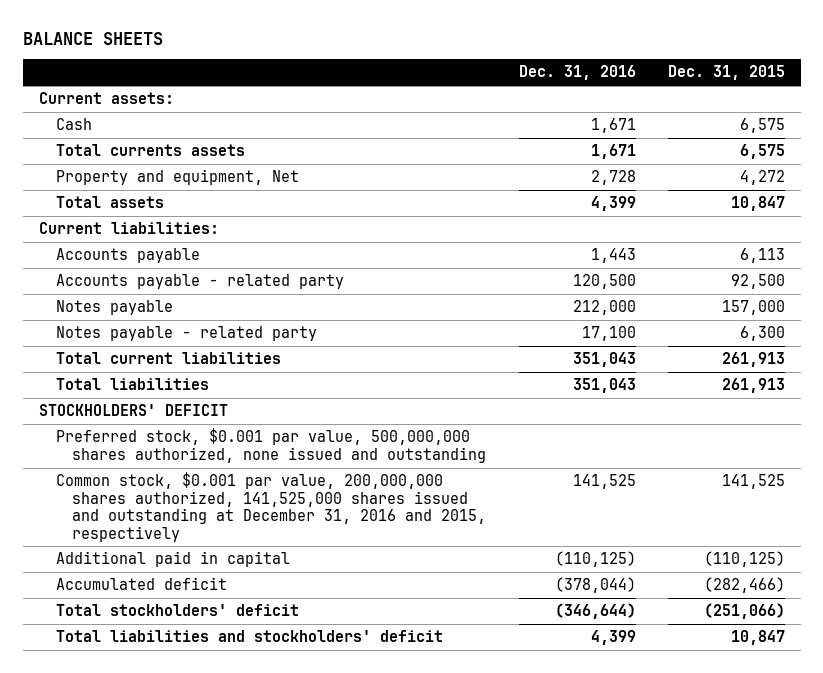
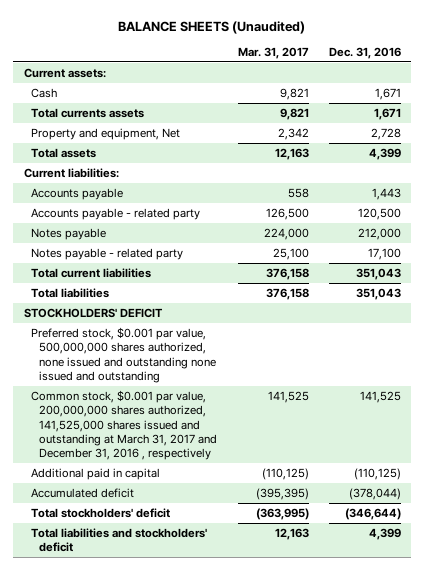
- BALANCE SHEETS
+ BALANCE SHEETS (Unaudited)
- | Dec. 31, 2016 | Dec. 31, 2015
+ | Mar. 31, 2017 | Dec. 31, 2016
- Preferred stock, $0.001 par value, 500,000,000 shares authorized, none issued and outstanding
- Common stock, $0.001 par value, 200,000,000 shares authorized, 141,525,000 shares issued and outstanding at December 31, 2016 and 2015, respectively | 141,525 | 141,525
+ Preferred stock, $0.001 par value, 500,000,000 shares authorized, none issued and outstanding none issued and outstanding
+ Common stock, $0.001 par value, 200,000,000 shares authorized, 141,525,000 shares issued and outstanding at March 31, 2017 and December 31, 2016 , respectively | 141,525 | 141,525

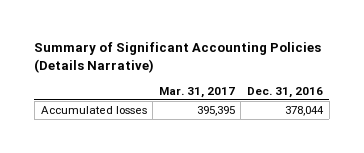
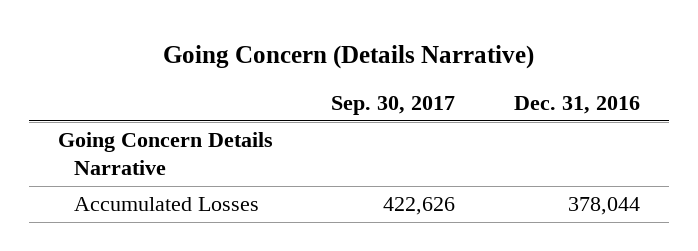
- Summary of Significant Accounting Policies (Details Narrative)
+ Going Concern (Details Narrative)
- | Mar. 31, 2017 | Dec. 31, 2016
+ | Sep. 30, 2017 | Dec. 31, 2016
- Accumulated losses | 395,395 | 378,044
+ Going Concern Details Narrative
+ Accumulated Losses | 422,626 | 378,044

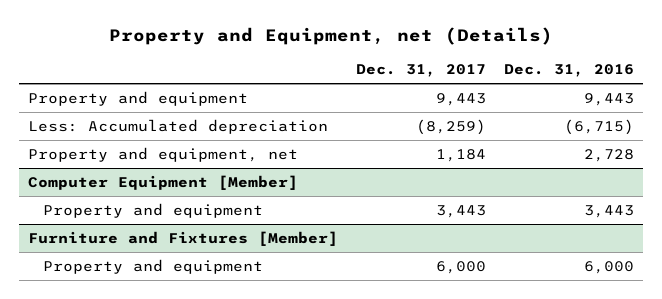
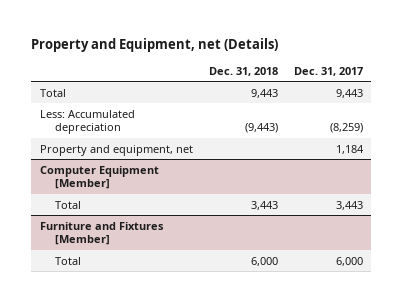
- | Dec. 31, 2017 | Dec. 31, 2016
+ | Dec. 31, 2018 | Dec. 31, 2017
- Property and equipment | 9,443 | 9,443
+ Total | 9,443 | 9,443
@ Computer Equipment [Member]
- Property and equipment | 3,443 | 3,443
+ Total | 3,443 | 3,443
@ Furniture and Fixtures [Member]
- Property and equipment | 6,000 | 6,000
+ Total | 6,000 | 6,000

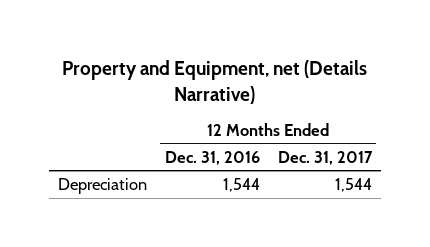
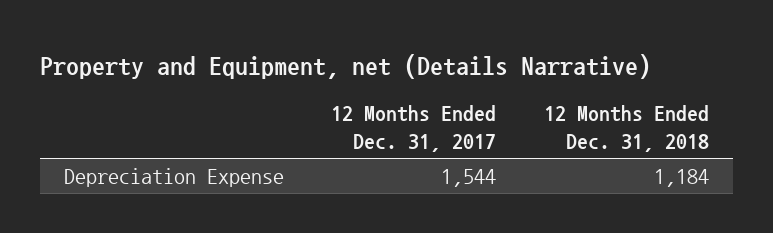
- | 12 Months Ended Dec. 31, 2016 | 12 Months Ended Dec. 31, 2017
+ | 12 Months Ended Dec. 31, 2017 | 12 Months Ended Dec. 31, 2018
- Depreciation | 1,544 | 1,544
+ Depreciation Expense | 1,544 | 1,184

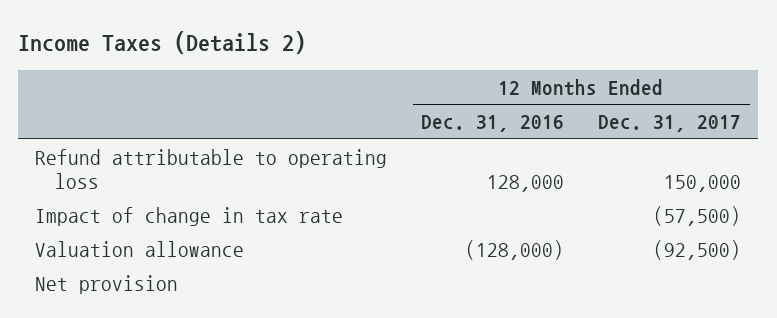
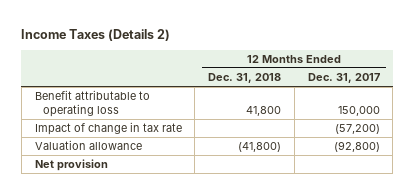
- | 12 Months Ended Dec. 31, 2016 | 12 Months Ended Dec. 31, 2017
+ | 12 Months Ended Dec. 31, 2018 | 12 Months Ended Dec. 31, 2017
- Refund attributable to operating loss | 128,000 | 150,000
- Impact of change in tax rate | | (57,500)
- Valuation allowance | (128,000) | (92,500)
+ Benefit attributable to operating loss | 41,800 | 150,000
+ Impact of change in tax rate | | (57,200)
+ Valuation allowance | (41,800) | (92,800)

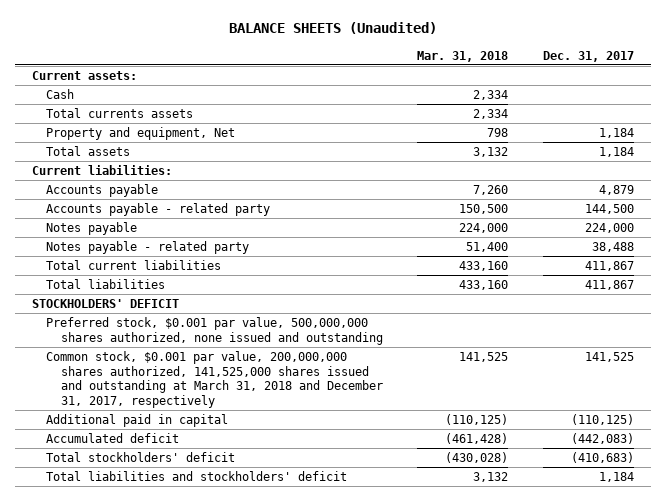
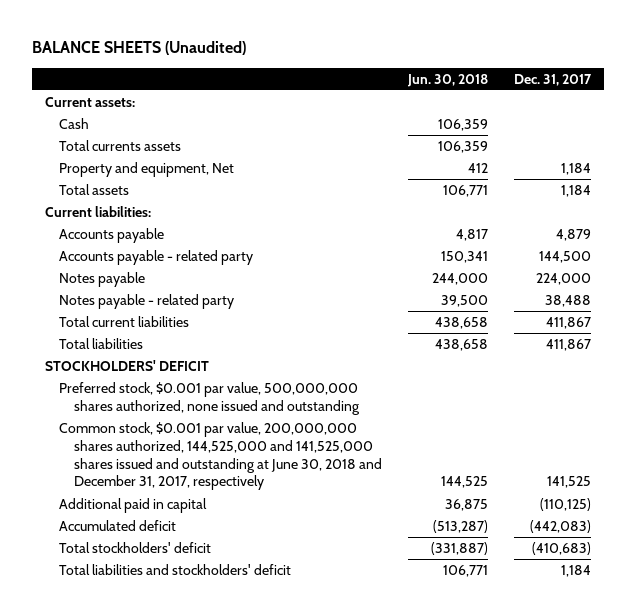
- | Mar. 31, 2018 | Dec. 31, 2017
+ | Jun. 30, 2018 | Dec. 31, 2017
- Common stock, $0.001 par value, 200,000,000 shares authorized, 141,525,000 shares issued and outstanding at March 31, 2018 and December 31, 2017, respectively | 141,525 | 141,525
+ Common stock, $0.001 par value, 200,000,000 shares authorized, 144,525,000 and 141,525,000 shares issued and outstanding at June 30, 2018 and December 31, 2017, respectively | 144,525 | 141,525

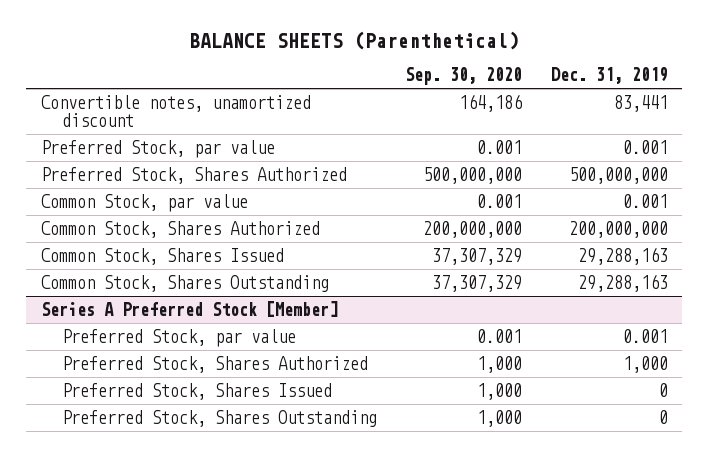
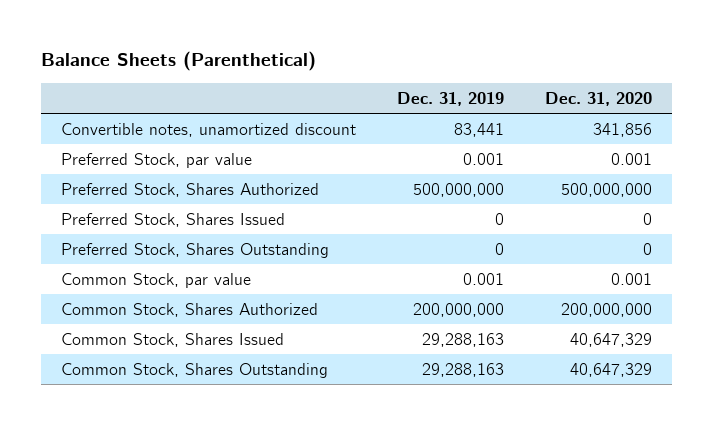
- BALANCE SHEETS (Parenthetical)
+ Balance Sheets (Parenthetical)
- | Sep. 30, 2020 | Dec. 31, 2019
+ | Dec. 31, 2019 | Dec. 31, 2020
+ Preferred Stock, Shares Issued | 0 | 0
+ Preferred Stock, Shares Outstanding | 0 | 0
- Series A Preferred Stock [Member]
- Preferred Stock, par value | 0.001 | 0.001
- Preferred Stock, Shares Authorized | 1,000 | 1,000
- Preferred Stock, Shares Issued | 1,000 | 0
- Preferred Stock, Shares Outstanding | 1,000 | 0

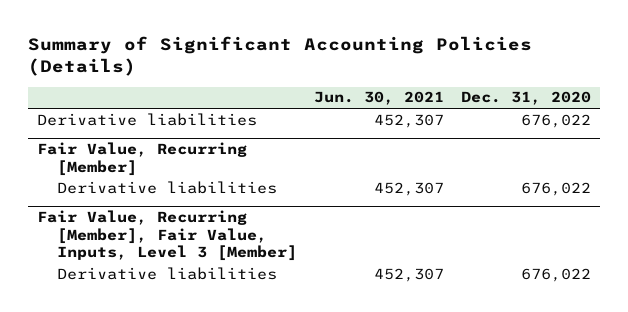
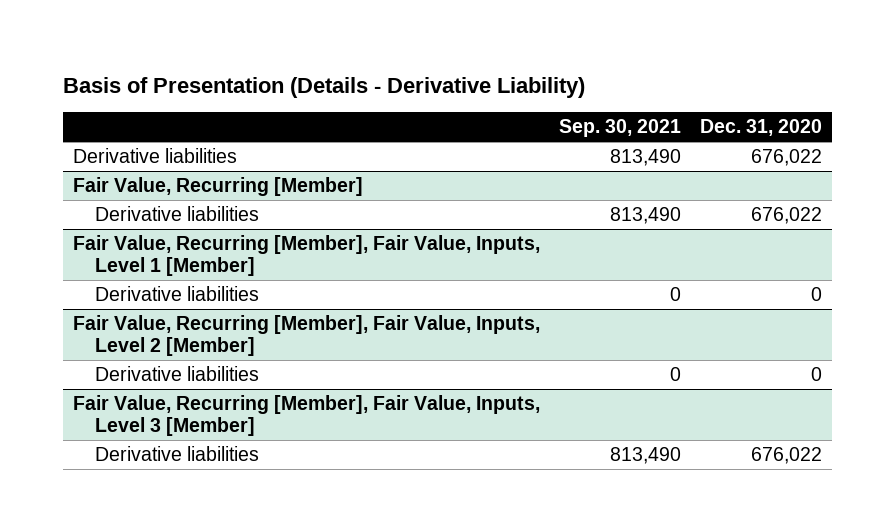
- Summary of Significant Accounting Policies (Details)
+ Basis of Presentation (Details - Derivative Liability)
- | Jun. 30, 2021 | Dec. 31, 2020
+ | Sep. 30, 2021 | Dec. 31, 2020
+ Fair Value, Recurring [Member], Fair Value, Inputs, Level 1 [Member]
+ Derivative liabilities | 0 | 0
+ Fair Value, Recurring [Member], Fair Value, Inputs, Level 2 [Member]
+ Derivative liabilities | 0 | 0

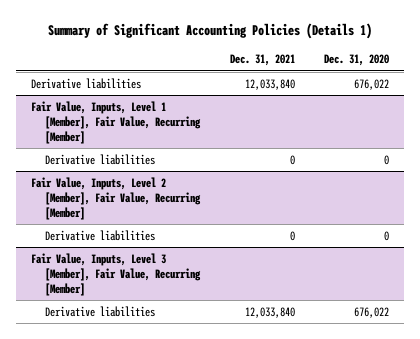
- Basis of Presentation (Details - Derivative Liability)
+ Summary of Significant Accounting Policies (Details 1)
- | Sep. 30, 2021 | Dec. 31, 2020
+ | Dec. 31, 2021 | Dec. 31, 2020
- Fair Value, Recurring [Member]
- Derivative liabilities | 813,490 | 676,022
- Fair Value, Recurring [Member], Fair Value, Inputs, Level 1 [Member]
+ Fair Value, Inputs, Level 1 [Member], Fair Value, Recurring [Member]
- Fair Value, Recurring [Member], Fair Value, Inputs, Level 2 [Member]
+ Fair Value, Inputs, Level 2 [Member], Fair Value, Recurring [Member]
- Fair Value, Recurring [Member], Fair Value, Inputs, Level 3 [Member]
+ Fair Value, Inputs, Level 3 [Member], Fair Value, Recurring [Member]

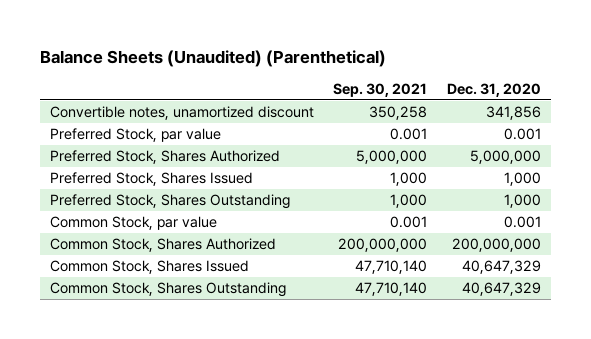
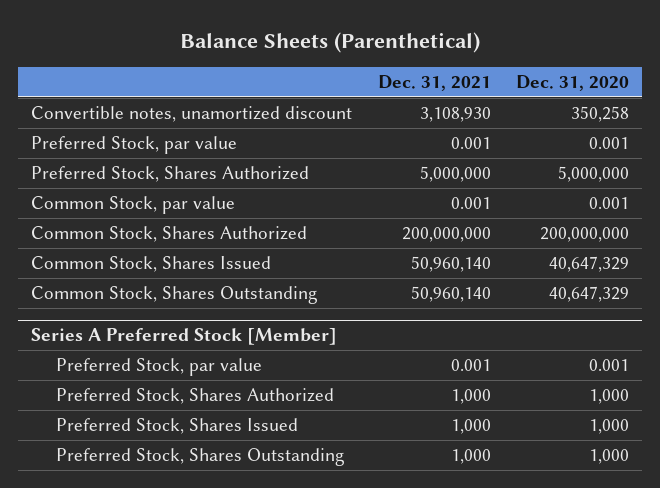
- Balance Sheets (Unaudited) (Parenthetical)
+ Balance Sheets (Parenthetical)
- | Sep. 30, 2021 | Dec. 31, 2020
+ | Dec. 31, 2021 | Dec. 31, 2020
- Convertible notes, unamortized discount | 350,258 | 341,856
+ Convertible notes, unamortized discount | 3,108,930 | 350,258
- Preferred Stock, Shares Issued | 1,000 | 1,000
- Preferred Stock, Shares Outstanding | 1,000 | 1,000
+ Series A Preferred Stock [Member]
+ Preferred Stock, par value | 0.001 | 0.001
+ Preferred Stock, Shares Authorized | 1,000 | 1,000
+ Preferred Stock, Shares Issued | 1,000 | 1,000
+ Preferred Stock, Shares Outstanding | 1,000 | 1,000

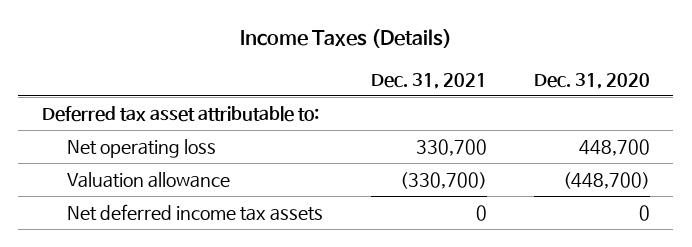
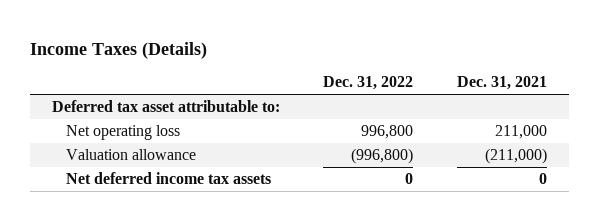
- | Dec. 31, 2021 | Dec. 31, 2020
+ | Dec. 31, 2022 | Dec. 31, 2021
- Net operating loss | 330,700 | 448,700
- Valuation allowance | (330,700) | (448,700)
+ Net operating loss | 996,800 | 211,000
+ Valuation allowance | (996,800) | (211,000)

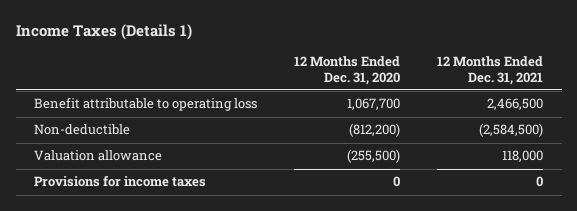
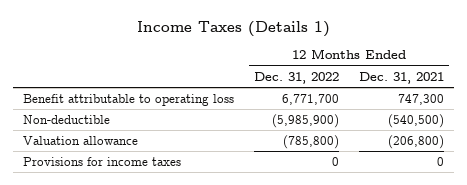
- | 12 Months Ended Dec. 31, 2020 | 12 Months Ended Dec. 31, 2021
+ | 12 Months Ended Dec. 31, 2022 | 12 Months Ended Dec. 31, 2021
- Benefit attributable to operating loss | 1,067,700 | 2,466,500
- Non-deductible | (812,200) | (2,584,500)
- Valuation allowance | (255,500) | 118,000
+ Benefit attributable to operating loss | 6,771,700 | 747,300
+ Non-deductible | (5,985,900) | (540,500)
+ Valuation allowance | (785,800) | (206,800)

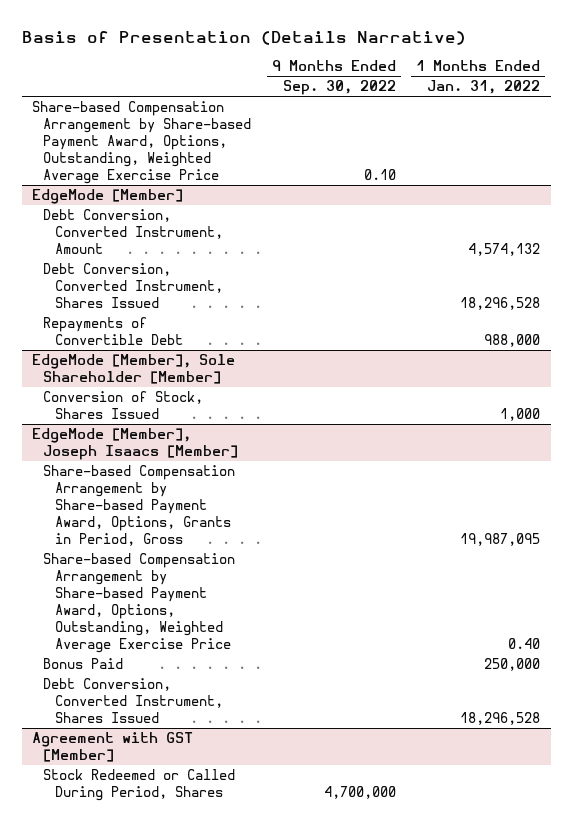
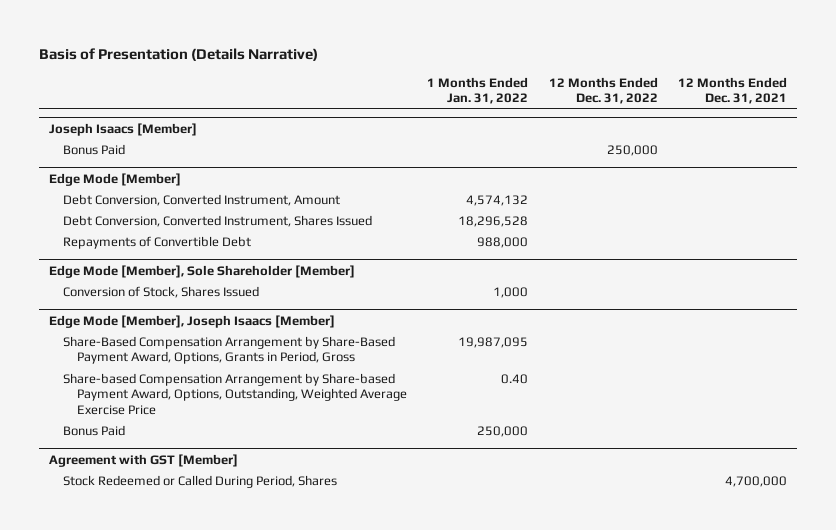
- | 9 Months Ended Sep. 30, 2022 | 1 Months Ended Jan. 31, 2022
+ | 1 Months Ended Jan. 31, 2022 | 12 Months Ended Dec. 31, 2022 | 12 Months Ended Dec. 31, 2021
- Share-based Compensation Arrangement by Share-based Payment Award, Options, Outstanding, Weighted Average Exercise Price | 0.10 |
- EdgeMode [Member]
+ Joseph Isaacs [Member]
+ Bonus Paid | | 250,000 |
+ Edge Mode [Member]
- EdgeMode [Member], Sole Shareholder [Member]
+ Edge Mode [Member], Sole Shareholder [Member]
- EdgeMode [Member], Joseph Isaacs [Member]
- Share-based Compensation Arrangement by Share-based Payment Award, Options, Grants in Period, Gross | | 19,987,095
+ Edge Mode [Member], Joseph Isaacs [Member]
+ Share-Based Compensation Arrangement by Share-Based Payment Award, Options, Grants in Period, Gross | 19,987,095 | |
- Debt Conversion, Converted Instrument, Shares Issued | | 18,296,528

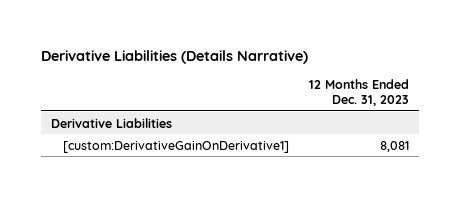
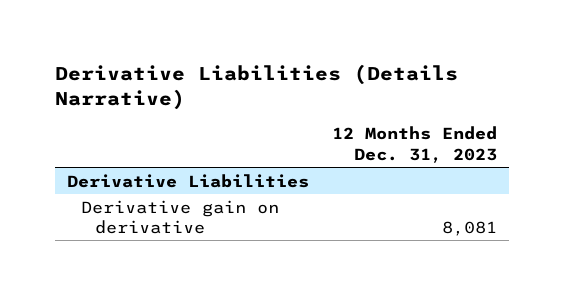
- [custom:DerivativeGainOnDerivative1] | 8,081
+ Derivative gain on derivative | 8,081

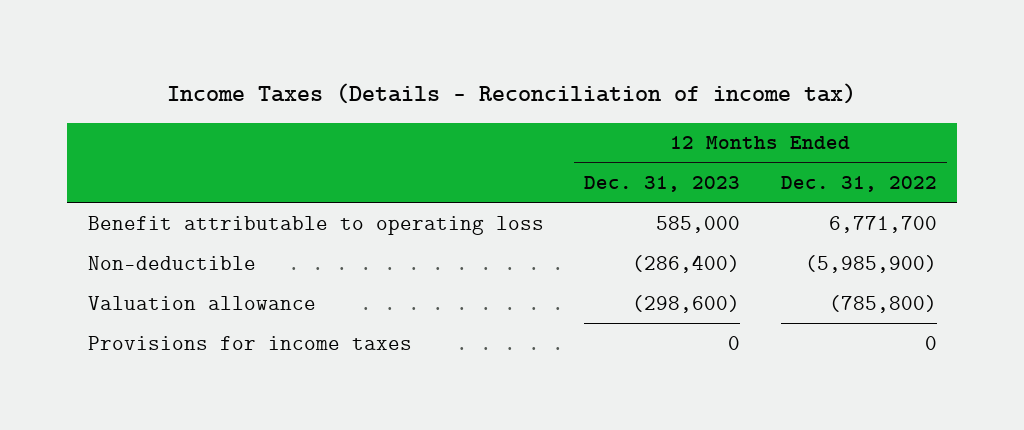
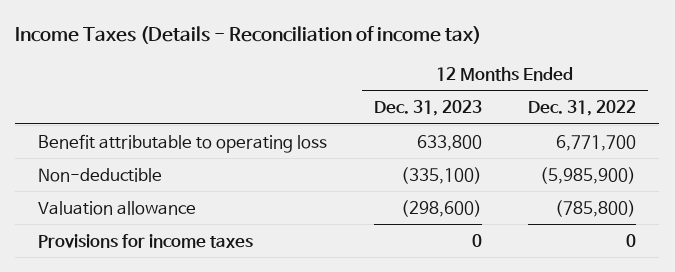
- Benefit attributable to operating loss | 585,000 | 6,771,700
- Non-deductible | (286,400) | (5,985,900)
+ Benefit attributable to operating loss | 633,800 | 6,771,700
+ Non-deductible | (335,100) | (5,985,900)

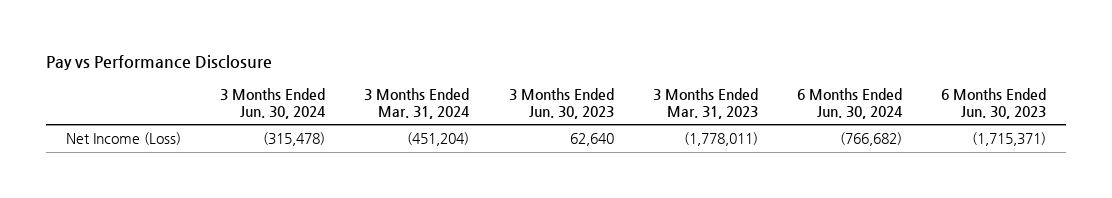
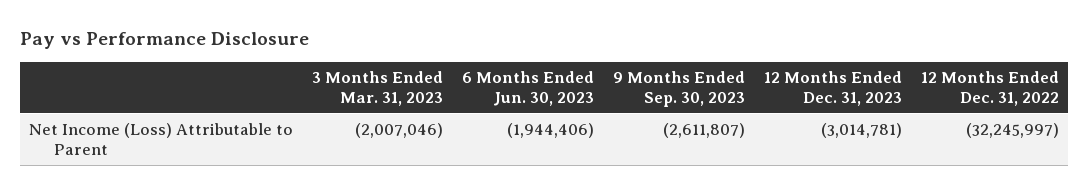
- | 3 Months Ended Jun. 30, 2024 | 3 Months Ended Mar. 31, 2024 | 3 Months Ended Jun. 30, 2023 | 3 Months Ended Mar. 31, 2023 | 6 Months Ended Jun. 30, 2024 | 6 Months Ended Jun. 30, 2023
+ | 3 Months Ended Mar. 31, 2023 | 6 Months Ended Jun. 30, 2023 | 9 Months Ended Sep. 30, 2023 | 12 Months Ended Dec. 31, 2023 | 12 Months Ended Dec. 31, 2022
- Net Income (Loss) | (315,478) | (451,204) | 62,640 | (1,778,011) | (766,682) | (1,715,371)
+ Net Income (Loss) Attributable to Parent | (2,007,046) | (1,944,406) | (2,611,807) | (3,014,781) | (32,245,997)

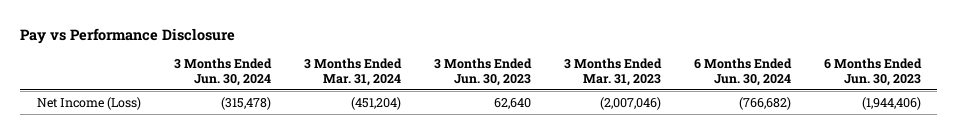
- | 3 Months Ended Mar. 31, 2023 | 6 Months Ended Jun. 30, 2023 | 9 Months Ended Sep. 30, 2023 | 12 Months Ended Dec. 31, 2023 | 12 Months Ended Dec. 31, 2022
+ | 3 Months Ended Jun. 30, 2024 | 3 Months Ended Mar. 31, 2024 | 3 Months Ended Jun. 30, 2023 | 3 Months Ended Mar. 31, 2023 | 6 Months Ended Jun. 30, 2024 | 6 Months Ended Jun. 30, 2023
- Net Income (Loss) Attributable to Parent | (2,007,046) | (1,944,406) | (2,611,807) | (3,014,781) | (32,245,997)
+ Net Income (Loss) | (315,478) | (451,204) | 62,640 | (2,007,046) | (766,682) | (1,944,406)

